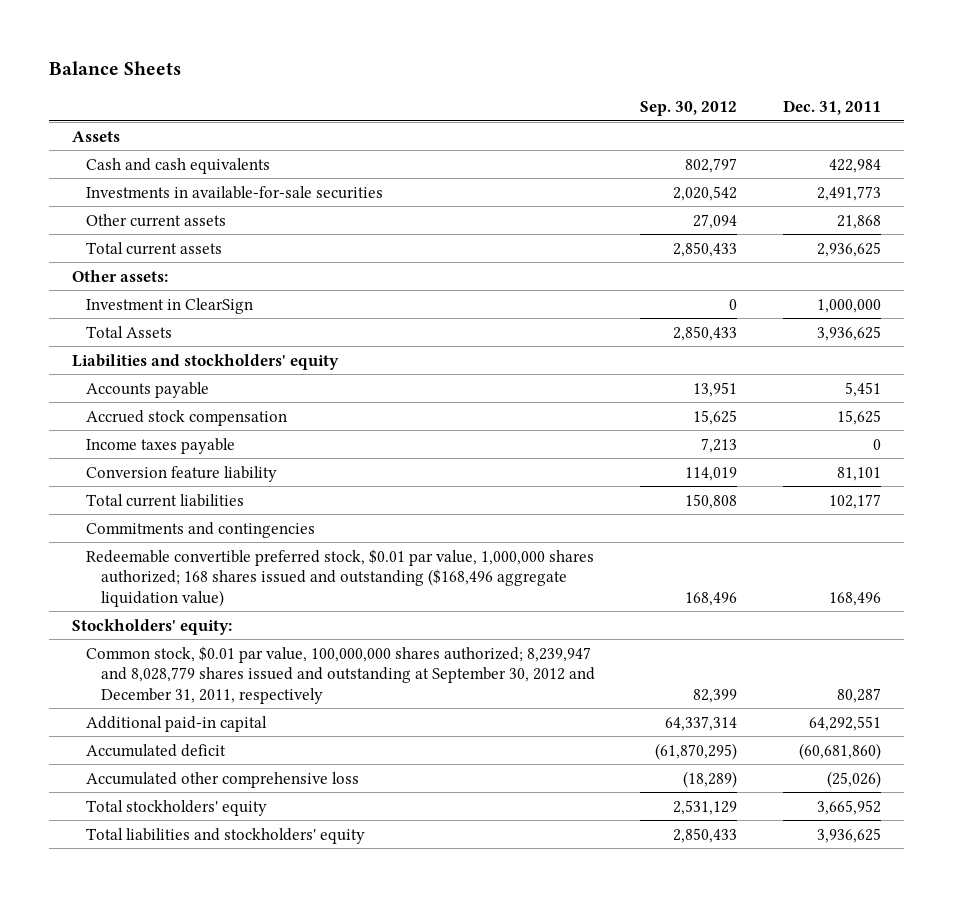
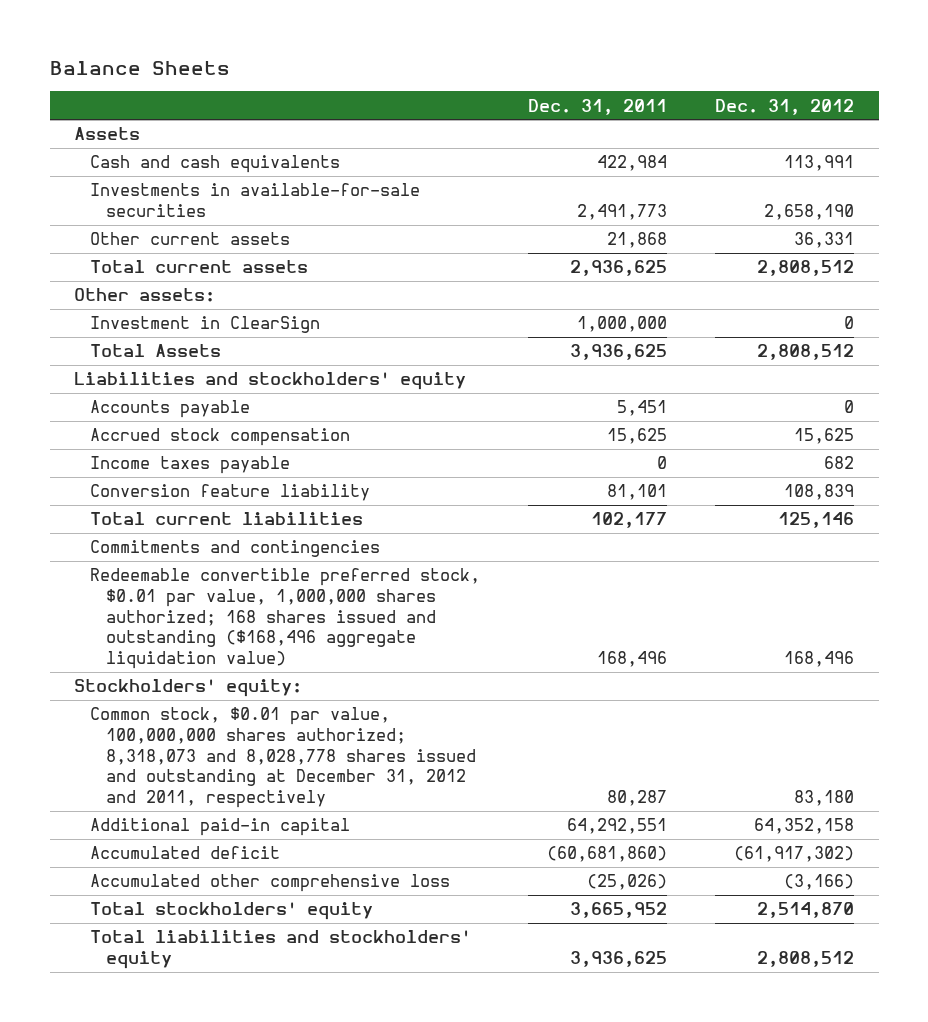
- | Sep. 30, 2012 | Dec. 31, 2011
+ | Dec. 31, 2011 | Dec. 31, 2012
- Common stock, $0.01 par value, 100,000,000 shares authorized; 8,239,947 and 8,028,779 shares issued and outstanding at September 30, 2012 and December 31, 2011, respectively | 82,399 | 80,287
+ Common stock, $0.01 par value, 100,000,000 shares authorized; 8,318,073 and 8,028,778 shares issued and outstanding at December 31, 2012 and 2011, respectively | 80,287 | 83,180

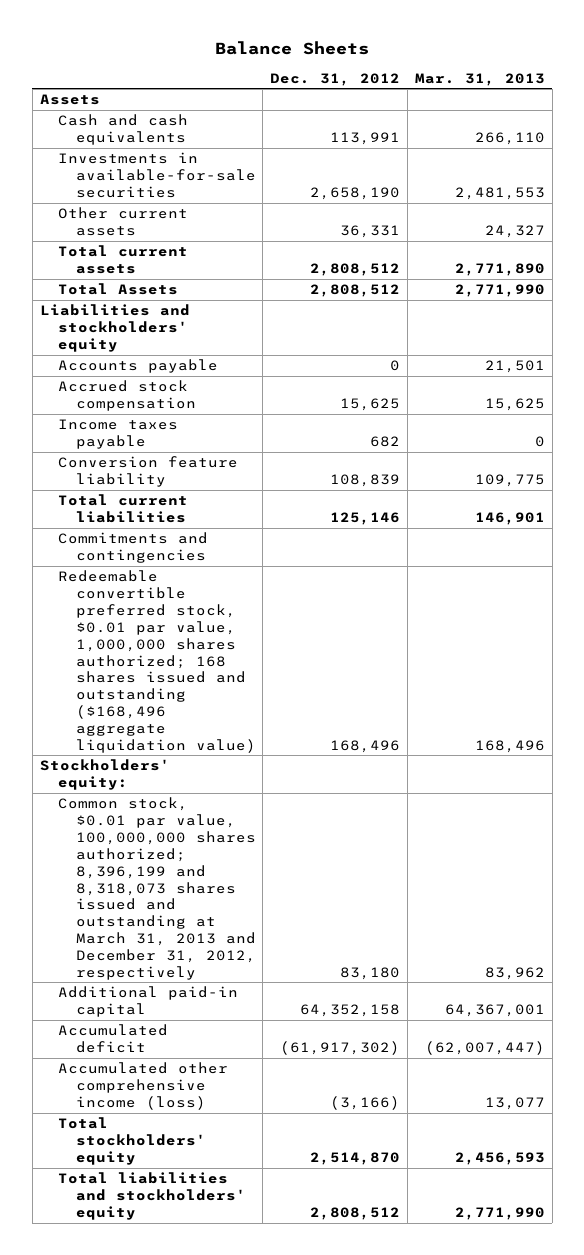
- | Dec. 31, 2011 | Dec. 31, 2012
+ | Dec. 31, 2012 | Mar. 31, 2013
- Other assets:
- Investment in ClearSign | 1,000,000 | 0
- Common stock, $0.01 par value, 100,000,000 shares authorized; 8,318,073 and 8,028,778 shares issued and outstanding at December 31, 2012 and 2011, respectively | 80,287 | 83,180
+ Common stock, $0.01 par value, 100,000,000 shares authorized; 8,396,199 and 8,318,073 shares issued and outstanding at March 31, 2013 and December 31, 2012, respectively | 83,180 | 83,962
- Accumulated other comprehensive loss | (25,026) | (3,166)
+ Accumulated other comprehensive income (loss) | (3,166) | 13,077

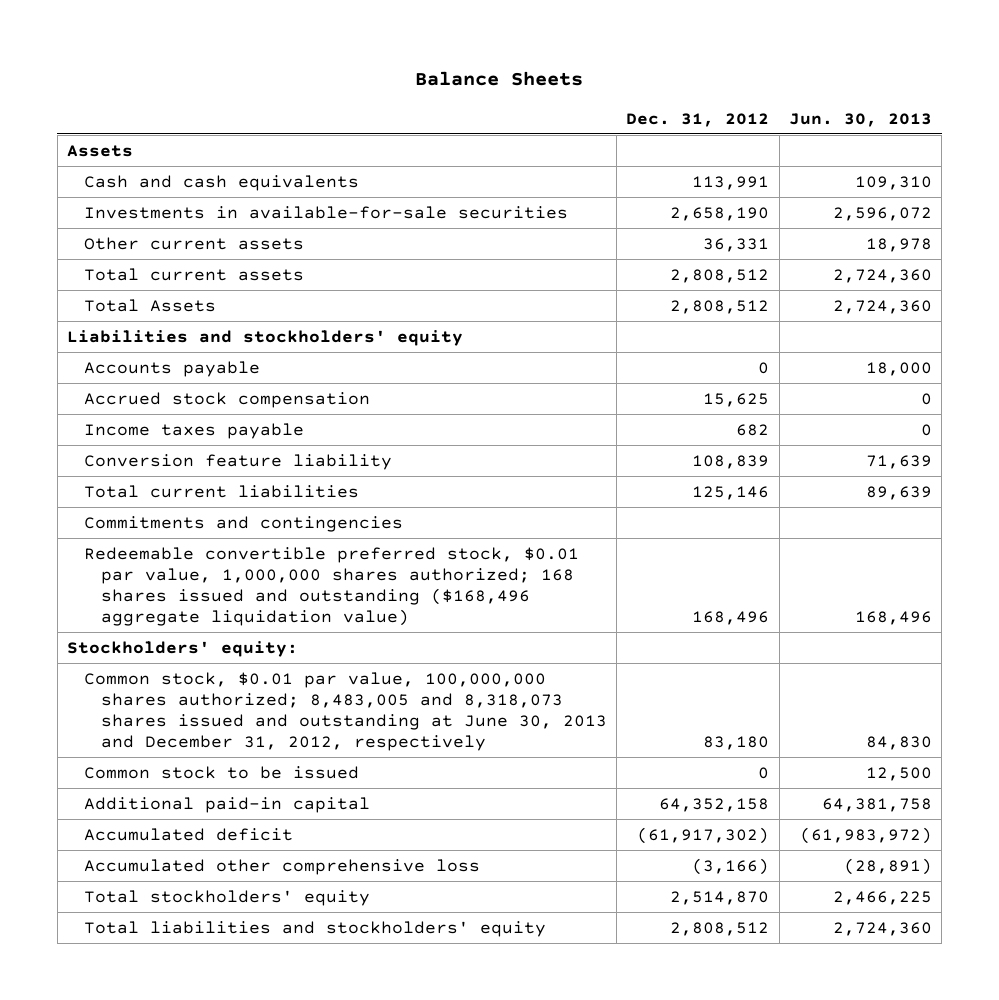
- | Dec. 31, 2012 | Mar. 31, 2013
+ | Dec. 31, 2012 | Jun. 30, 2013
- Common stock, $0.01 par value, 100,000,000 shares authorized; 8,396,199 and 8,318,073 shares issued and outstanding at March 31, 2013 and December 31, 2012, respectively | 83,180 | 83,962
+ Common stock, $0.01 par value, 100,000,000 shares authorized; 8,483,005 and 8,318,073 shares issued and outstanding at June 30, 2013 and December 31, 2012, respectively | 83,180 | 84,830
+ Common stock to be issued | 0 | 12,500
- Accumulated other comprehensive income (loss) | (3,166) | 13,077
+ Accumulated other comprehensive loss | (3,166) | (28,891)

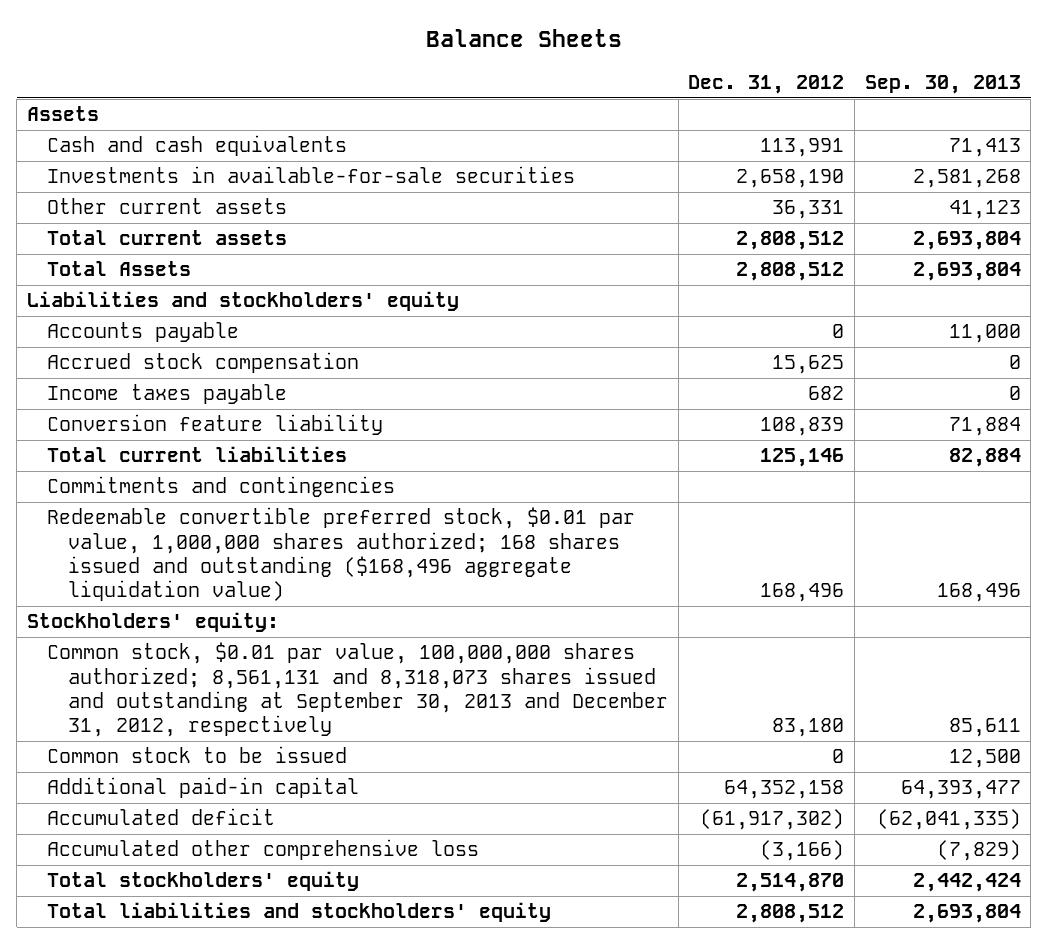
- | Dec. 31, 2012 | Jun. 30, 2013
+ | Dec. 31, 2012 | Sep. 30, 2013
- Common stock, $0.01 par value, 100,000,000 shares authorized; 8,483,005 and 8,318,073 shares issued and outstanding at June 30, 2013 and December 31, 2012, respectively | 83,180 | 84,830
+ Common stock, $0.01 par value, 100,000,000 shares authorized; 8,561,131 and 8,318,073 shares issued and outstanding at September 30, 2013 and December 31, 2012, respectively | 83,180 | 85,611

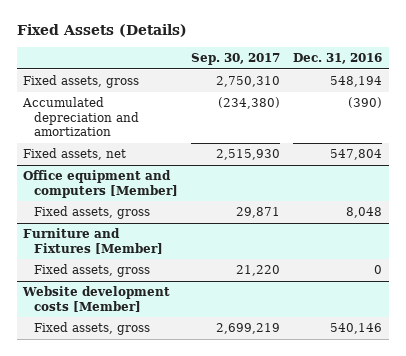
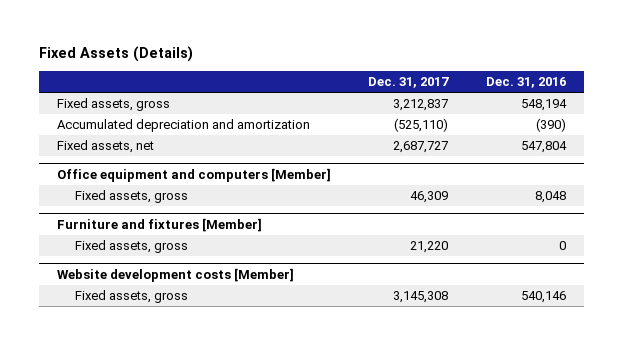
- | Sep. 30, 2017 | Dec. 31, 2016
+ | Dec. 31, 2017 | Dec. 31, 2016
- Furniture and Fixtures [Member]
+ Furniture and fixtures [Member]

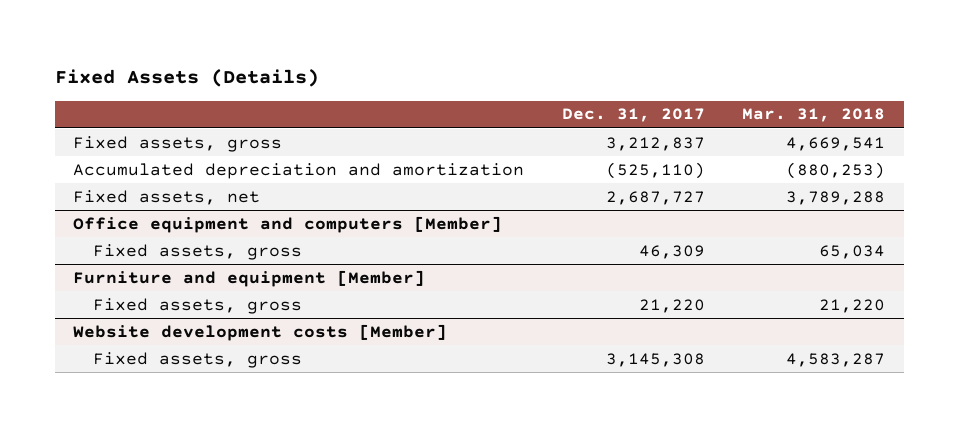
- | Dec. 31, 2017 | Dec. 31, 2016
+ | Dec. 31, 2017 | Mar. 31, 2018
- Furniture and fixtures [Member]
+ Furniture and equipment [Member]

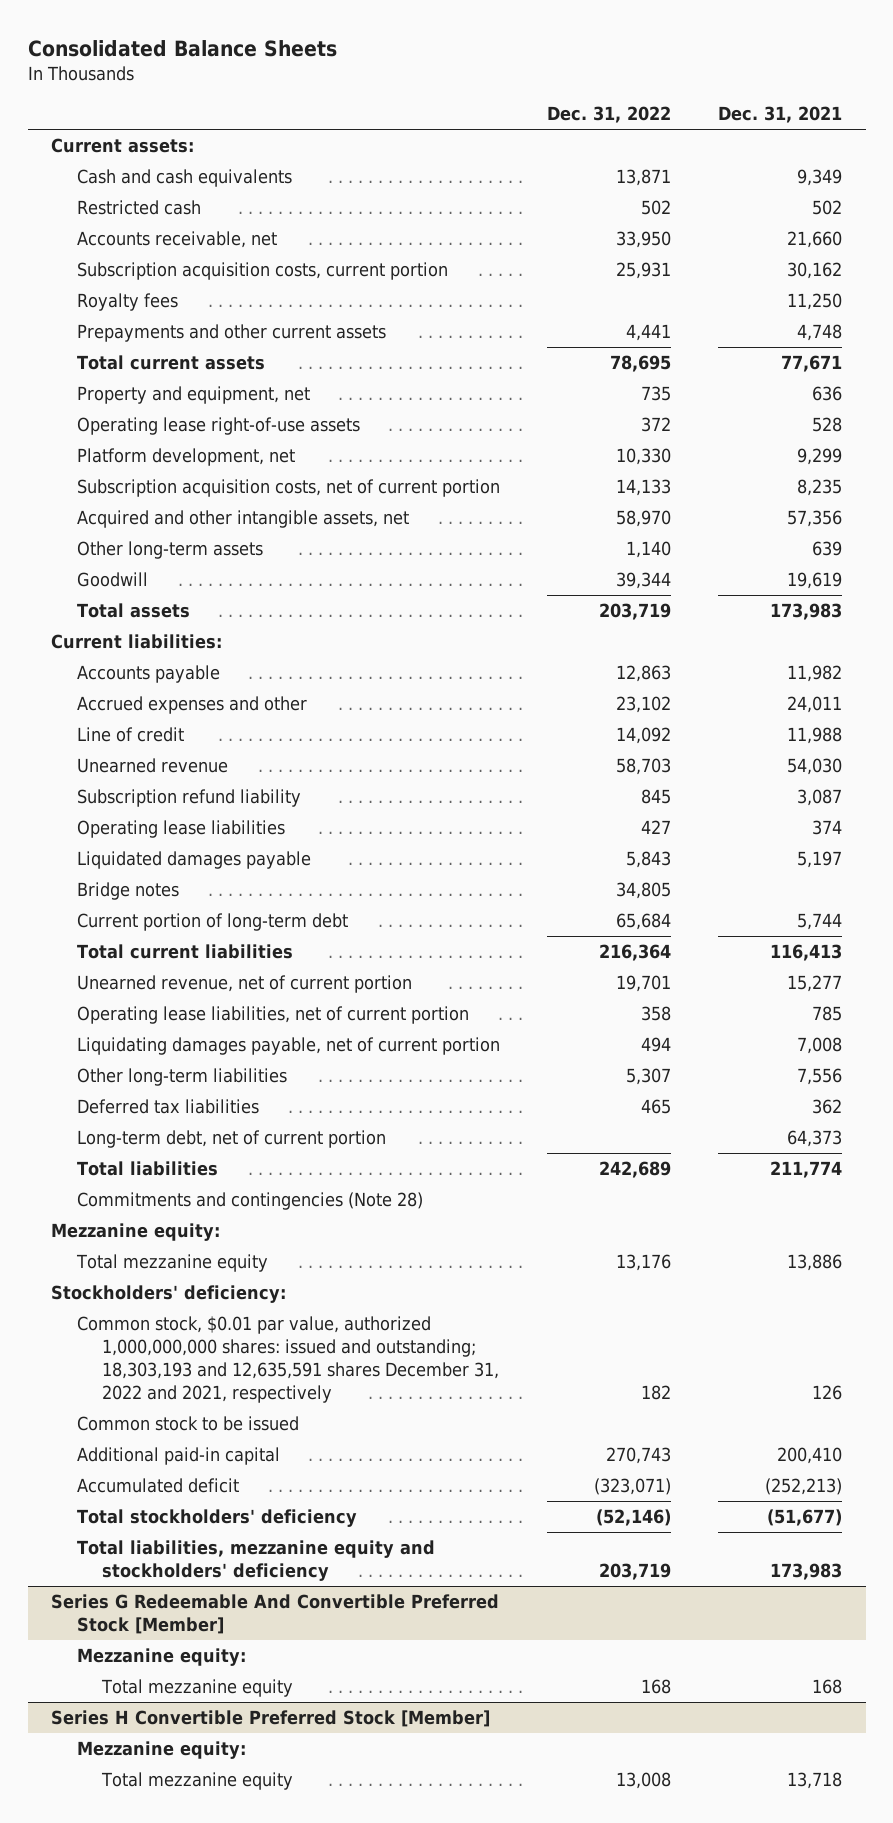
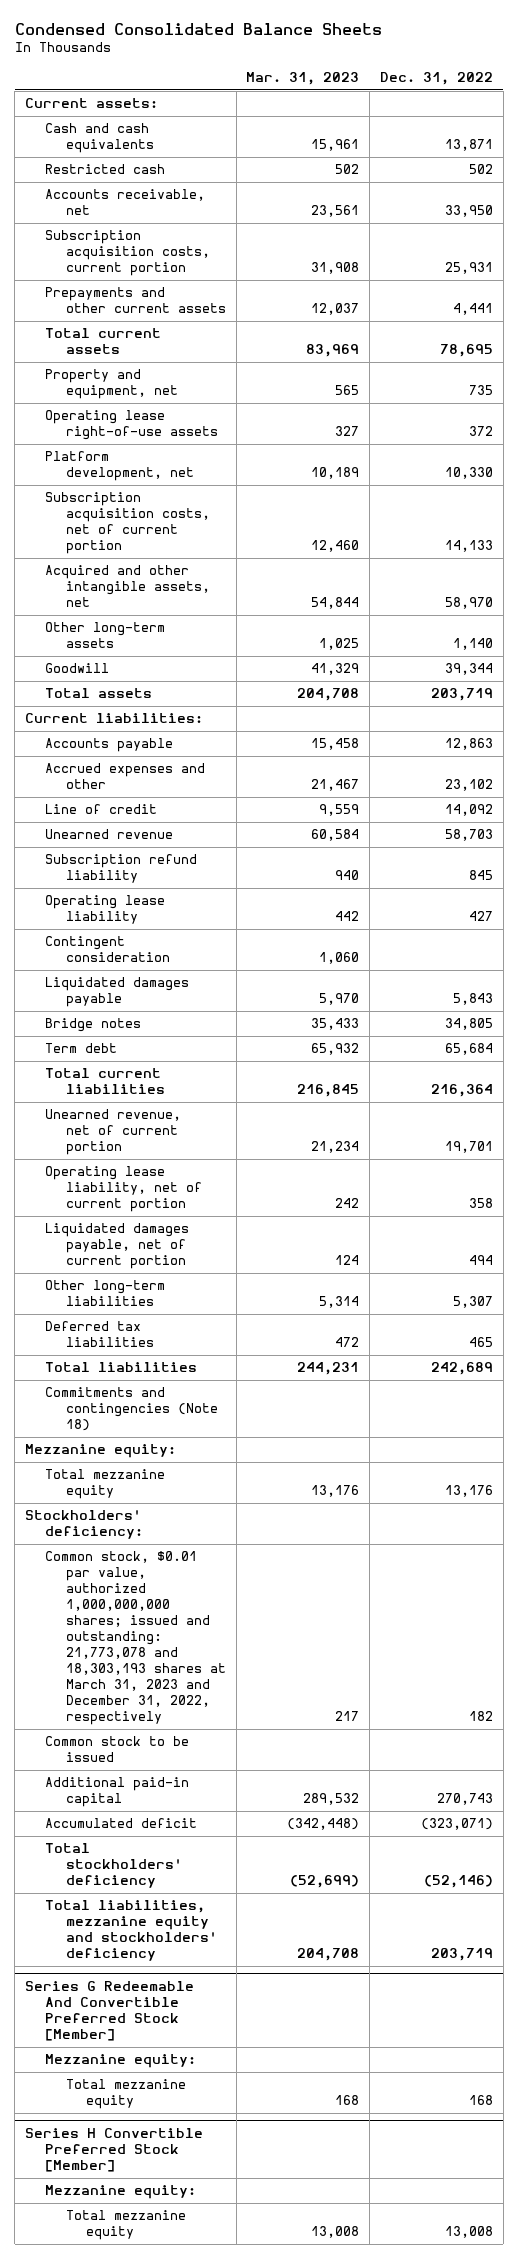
- Consolidated Balance Sheets
+ Condensed Consolidated Balance Sheets
- | Dec. 31, 2022 | Dec. 31, 2021
+ | Mar. 31, 2023 | Dec. 31, 2022
- Royalty fees | | 11,250
- Operating lease liabilities | 427 | 374
+ Operating lease liability | 442 | 427
+ Contingent consideration | 1,060 |
- Current portion of long-term debt | 65,684 | 5,744
+ Term debt | 65,932 | 65,684
- Operating lease liabilities, net of current portion | 358 | 785
- Liquidating damages payable, net of current portion | 494 | 7,008
+ Operating lease liability, net of current portion | 242 | 358
+ Liquidated damages payable, net of current portion | 124 | 494
- Long-term debt, net of current portion | | 64,373
- Commitments and contingencies (Note 28)
+ Commitments and contingencies (Note 18)
- Common stock, $0.01 par value, authorized 1,000,000,000 shares: issued and outstanding; 18,303,193 and 12,635,591 shares December 31, 2022 and 2021, respectively | 182 | 126
+ Common stock, $0.01 par value, authorized 1,000,000,000 shares; issued and outstanding: 21,773,078 and 18,303,193 shares at March 31, 2023 and December 31, 2022, respectively | 217 | 182

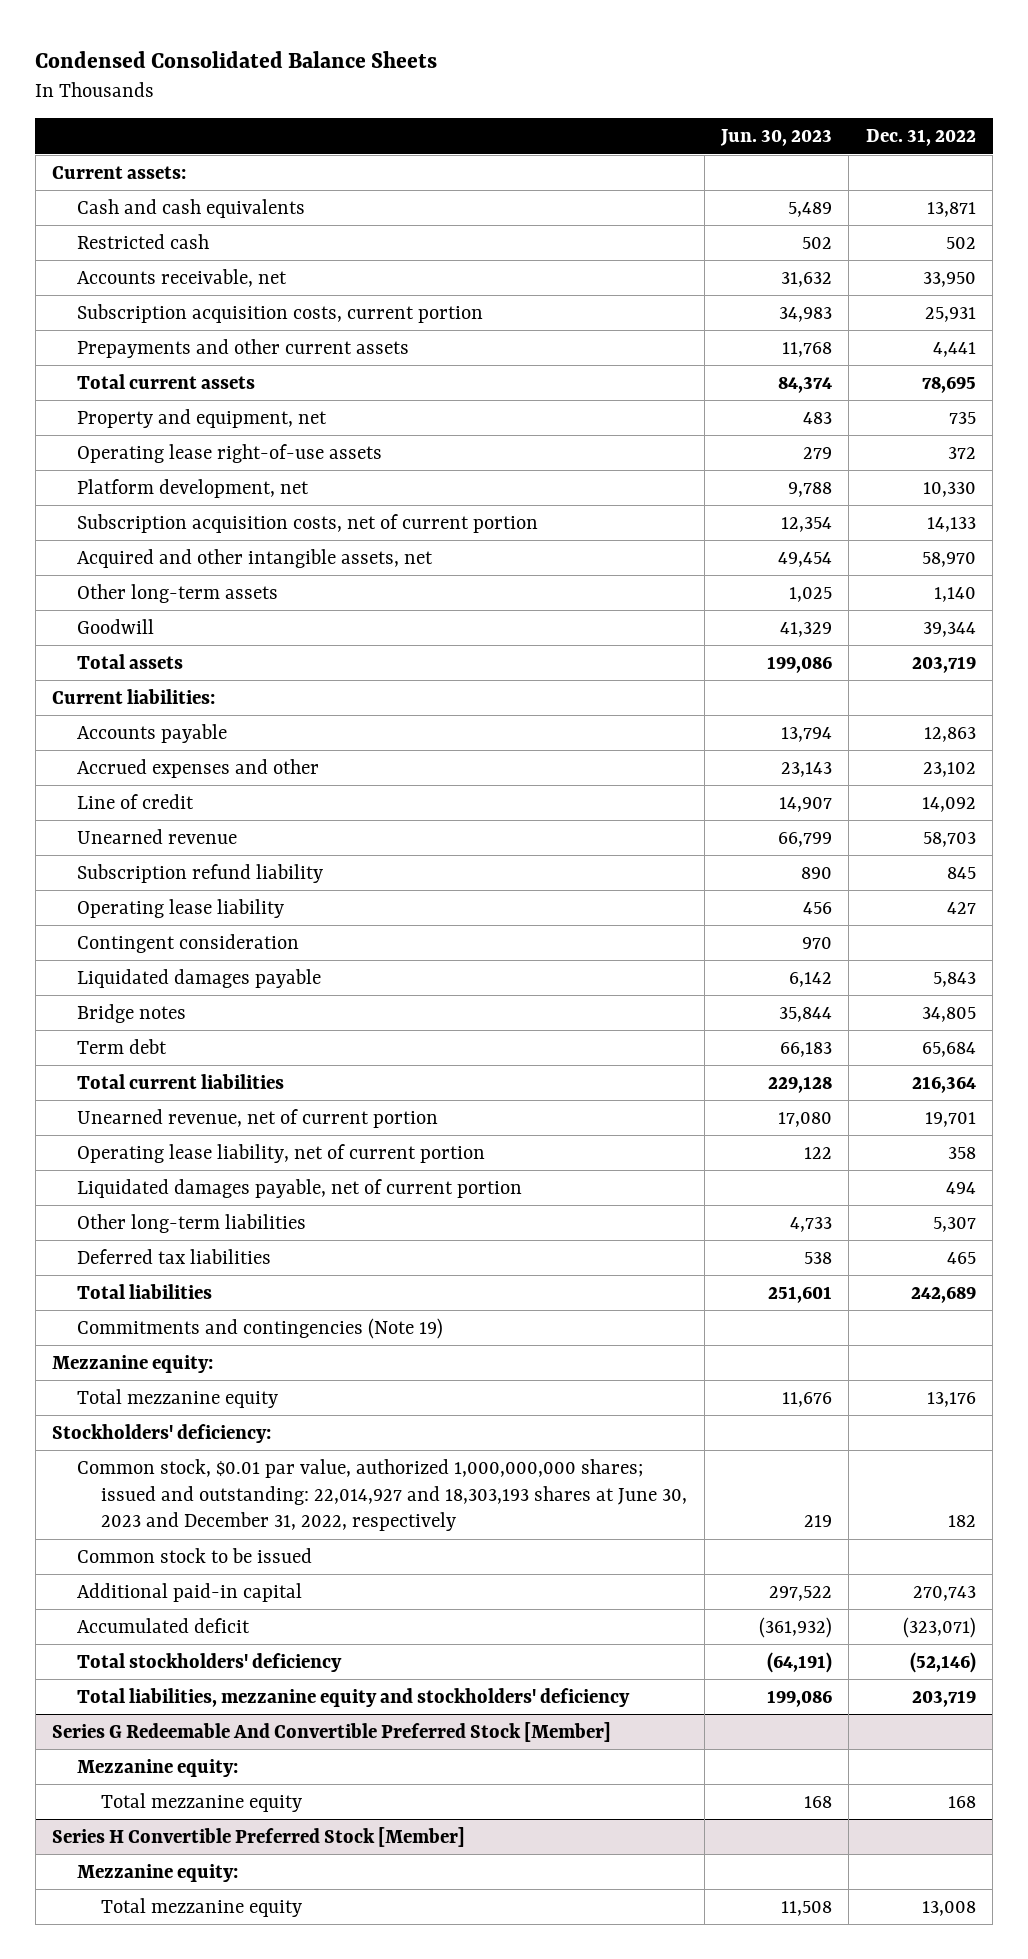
- | Mar. 31, 2023 | Dec. 31, 2022
+ | Jun. 30, 2023 | Dec. 31, 2022
- Commitments and contingencies (Note 18)
+ Commitments and contingencies (Note 19)
- Common stock, $0.01 par value, authorized 1,000,000,000 shares; issued and outstanding: 21,773,078 and 18,303,193 shares at March 31, 2023 and December 31, 2022, respectively | 217 | 182
+ Common stock, $0.01 par value, authorized 1,000,000,000 shares; issued and outstanding: 22,014,927 and 18,303,193 shares at June 30, 2023 and December 31, 2022, respectively | 219 | 182

